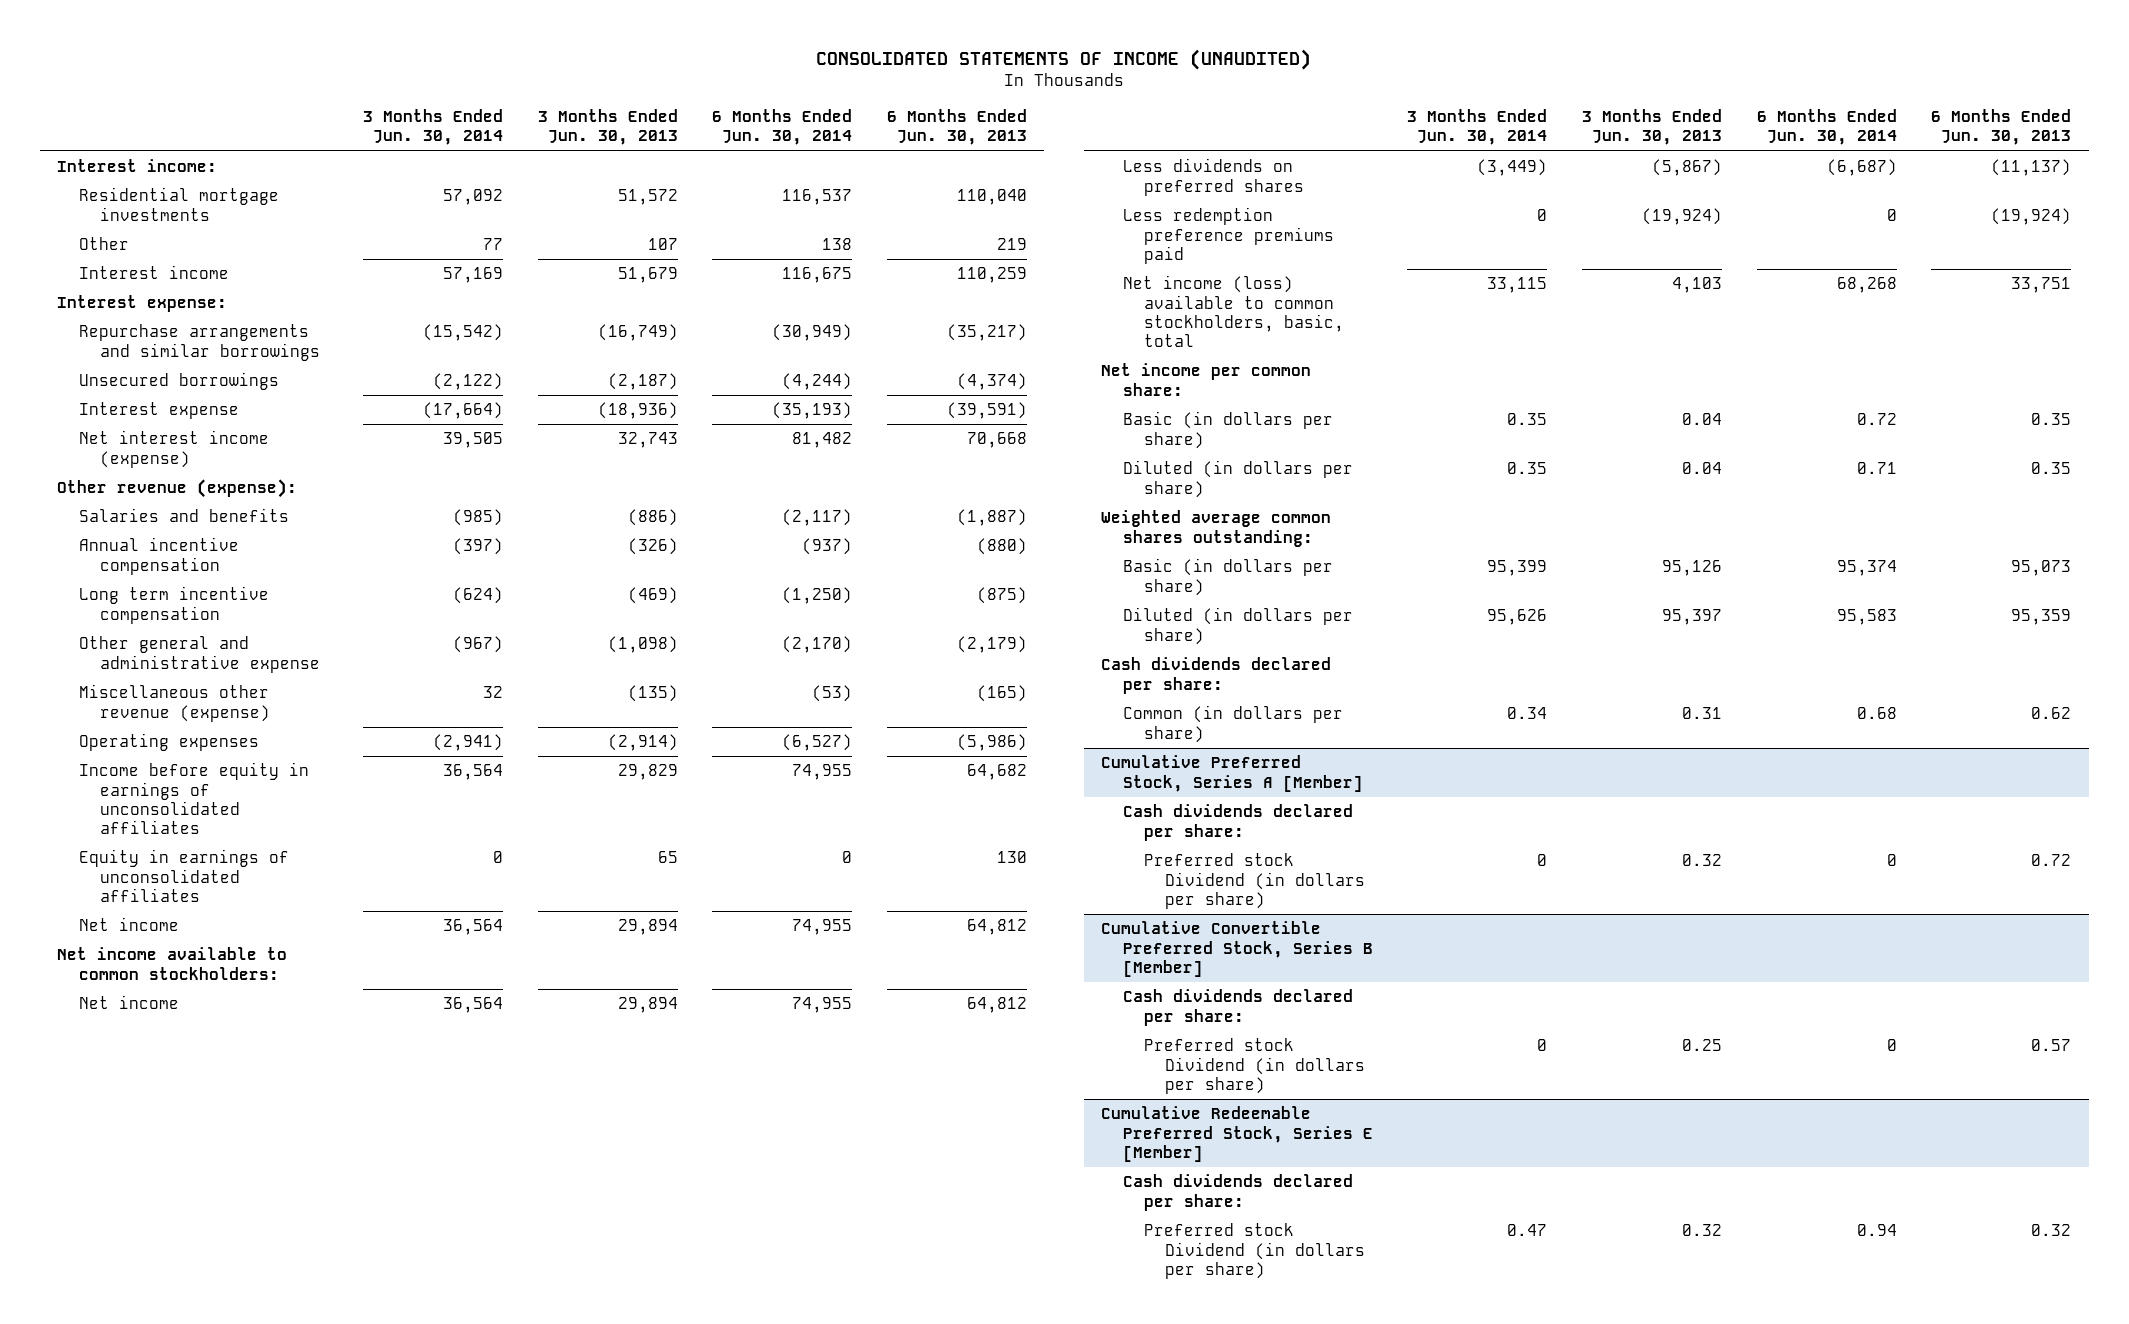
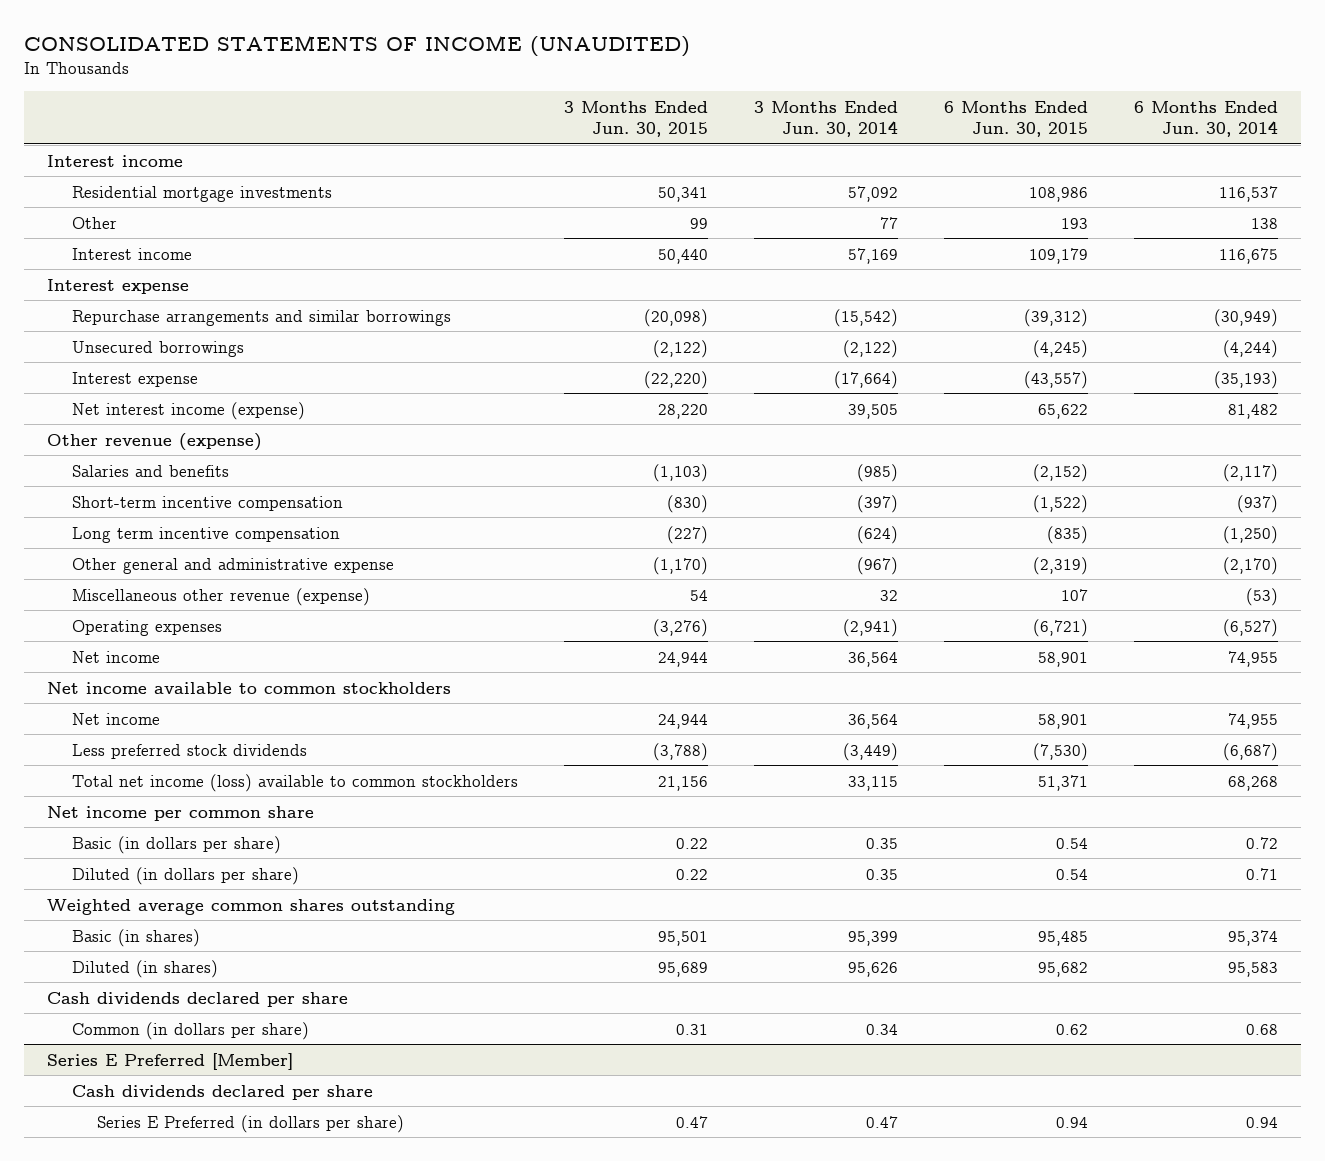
- | 3 Months Ended Jun. 30, 2014 | 3 Months Ended Jun. 30, 2013 | 6 Months Ended Jun. 30, 2014 | 6 Months Ended Jun. 30, 2013
+ | 3 Months Ended Jun. 30, 2015 | 3 Months Ended Jun. 30, 2014 | 6 Months Ended Jun. 30, 2015 | 6 Months Ended Jun. 30, 2014
- Interest income:
+ Interest income
- Interest expense:
+ Interest expense
- Other revenue (expense):
+ Other revenue (expense)
- Annual incentive compensation | (397) | (326) | (937) | (880)
+ Short-term incentive compensation | (830) | (397) | (1,522) | (937)
- Income before equity in earnings of unconsolidated affiliates | 36,564 | 29,829 | 74,955 | 64,682
- Equity in earnings of unconsolidated affiliates | 0 | 65 | 0 | 130
- Net income available to common stockholders:
+ Net income available to common stockholders
- Less dividends on preferred shares | (3,449) | (5,867) | (6,687) | (11,137)
- Less redemption preference premiums paid | 0 | (19,924) | 0 | (19,924)
- Net income (loss) available to common stockholders, basic, total | 33,115 | 4,103 | 68,268 | 33,751
- Net income per common share:
+ Less preferred stock dividends | (3,788) | (3,449) | (7,530) | (6,687)
+ Total net income (loss) available to common stockholders | 21,156 | 33,115 | 51,371 | 68,268
+ Net income per common share
- Weighted average common shares outstanding:
- Basic (in dollars per share) | 95,399 | 95,126 | 95,374 | 95,073
- Diluted (in dollars per share) | 95,626 | 95,397 | 95,583 | 95,359
- Cash dividends declared per share:
+ Weighted average common shares outstanding
+ Basic (in shares) | 95,501 | 95,399 | 95,485 | 95,374
+ Diluted (in shares) | 95,689 | 95,626 | 95,682 | 95,583
+ Cash dividends declared per share
- Cumulative Preferred Stock, Series A [Member]
- Cash dividends declared per share:
- Preferred stock Dividend (in dollars per share) | 0 | 0.32 | 0 | 0.72
- Cumulative Convertible Preferred Stock, Series B [Member]
- Cash dividends declared per share:
- Preferred stock Dividend (in dollars per share) | 0 | 0.25 | 0 | 0.57
- Cumulative Redeemable Preferred Stock, Series E [Member]
- Cash dividends declared per share:
- Preferred stock Dividend (in dollars per share) | 0.47 | 0.32 | 0.94 | 0.32
+ Series E Preferred [Member]
+ Cash dividends declared per share
+ Series E Preferred (in dollars per share) | 0.47 | 0.47 | 0.94 | 0.94

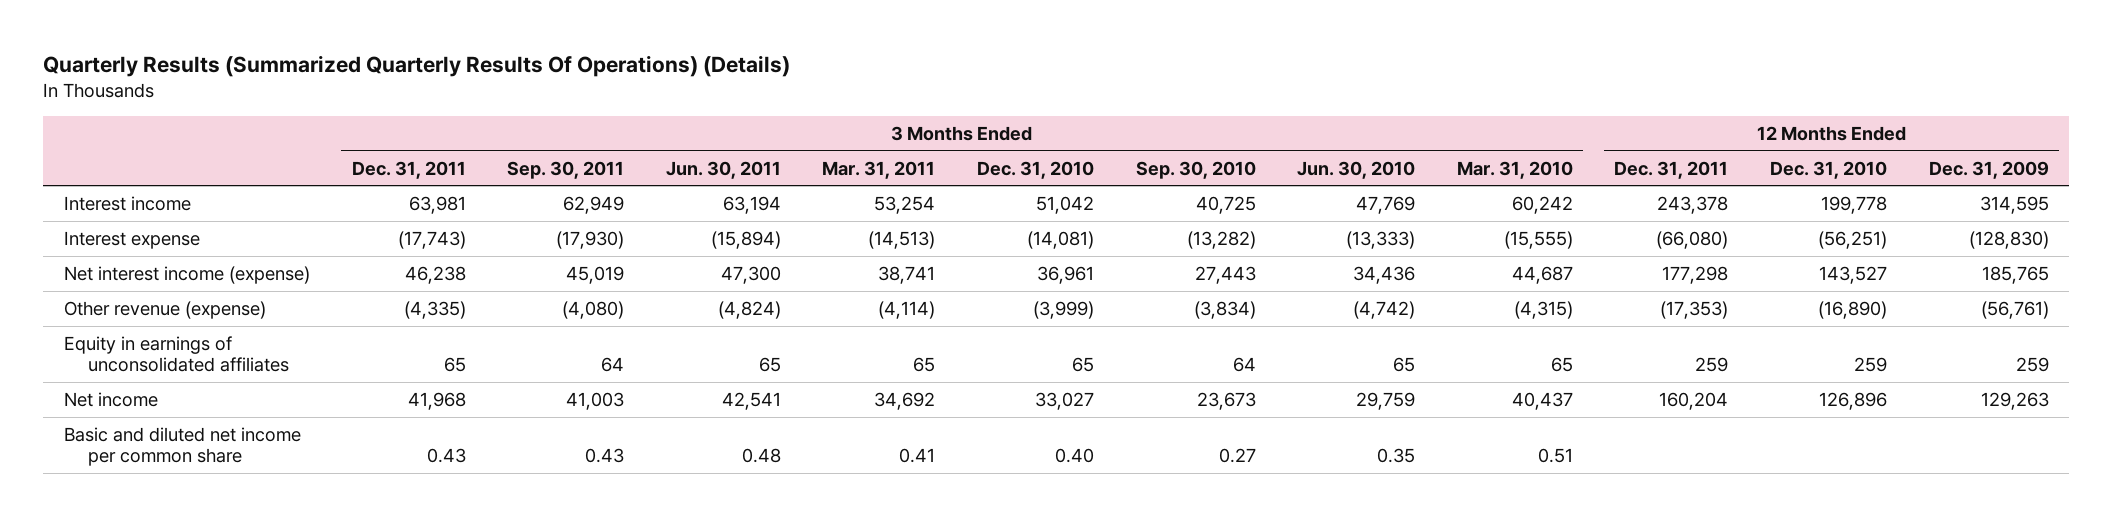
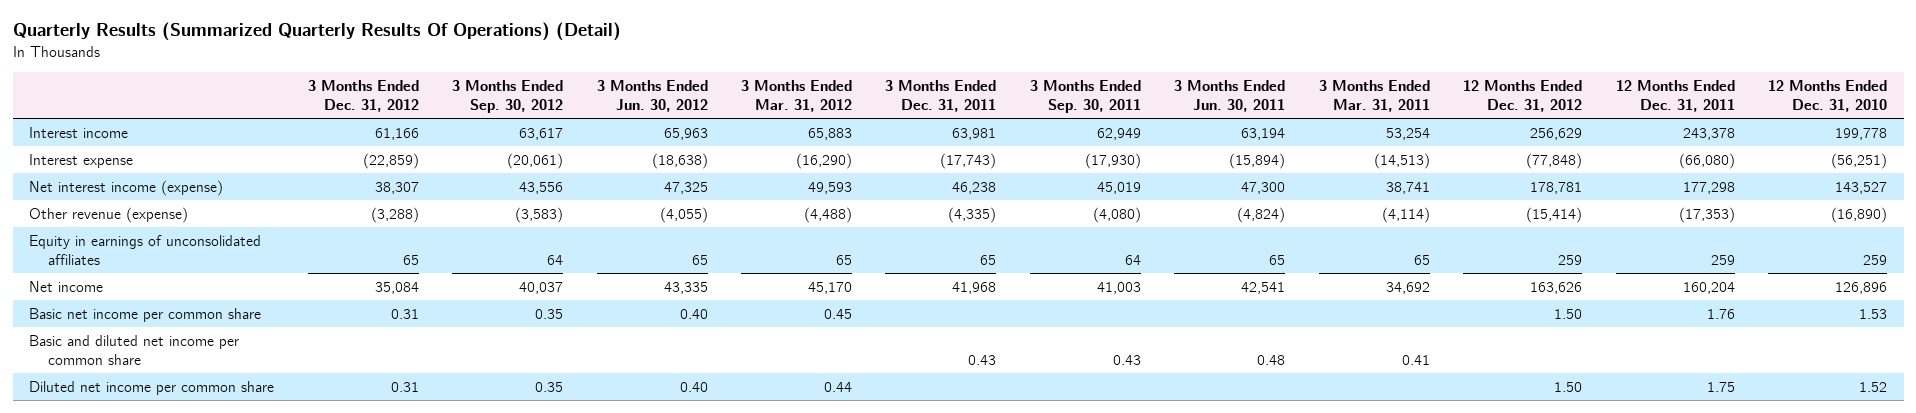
- Quarterly Results (Summarized Quarterly Results Of Operations) (Details)
+ Quarterly Results (Summarized Quarterly Results Of Operations) (Detail)
- | 3 Months Ended Dec. 31, 2011 | 3 Months Ended Sep. 30, 2011 | 3 Months Ended Jun. 30, 2011 | 3 Months Ended Mar. 31, 2011 | 3 Months Ended Dec. 31, 2010 | 3 Months Ended Sep. 30, 2010 | 3 Months Ended Jun. 30, 2010 | 3 Months Ended Mar. 31, 2010 | 12 Months Ended Dec. 31, 2011 | 12 Months Ended Dec. 31, 2010 | 12 Months Ended Dec. 31, 2009
+ | 3 Months Ended Dec. 31, 2012 | 3 Months Ended Sep. 30, 2012 | 3 Months Ended Jun. 30, 2012 | 3 Months Ended Mar. 31, 2012 | 3 Months Ended Dec. 31, 2011 | 3 Months Ended Sep. 30, 2011 | 3 Months Ended Jun. 30, 2011 | 3 Months Ended Mar. 31, 2011 | 12 Months Ended Dec. 31, 2012 | 12 Months Ended Dec. 31, 2011 | 12 Months Ended Dec. 31, 2010
+ Basic net income per common share | 0.31 | 0.35 | 0.40 | 0.45 | | | | | 1.50 | 1.76 | 1.53
+ Diluted net income per common share | 0.31 | 0.35 | 0.40 | 0.44 | | | | | 1.50 | 1.75 | 1.52

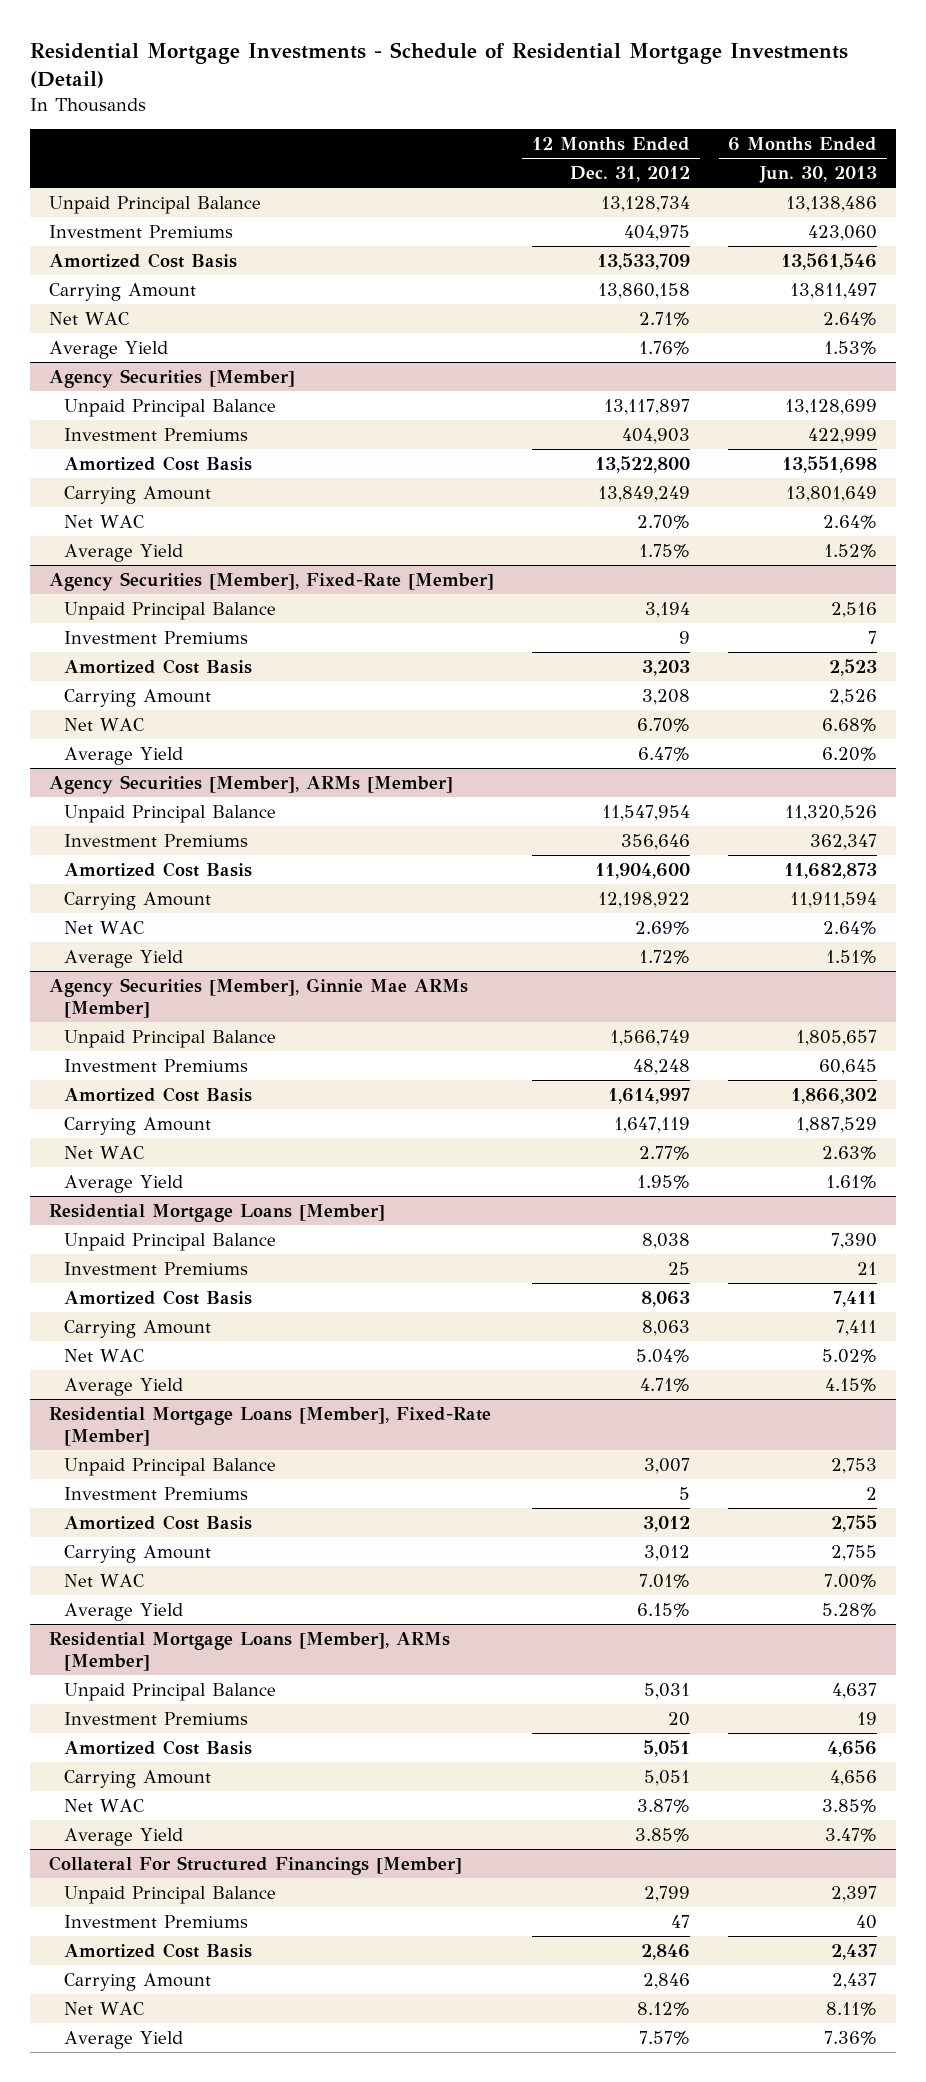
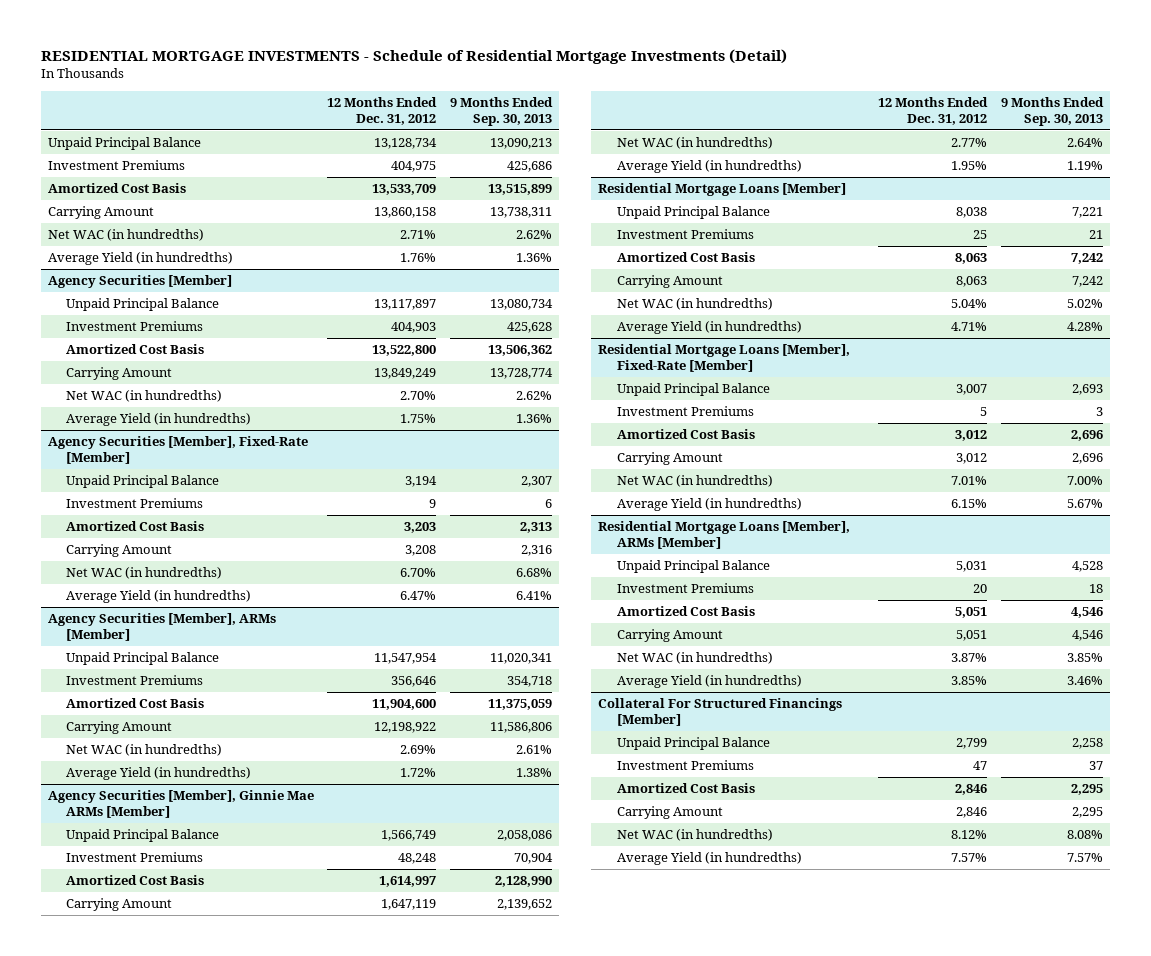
- Residential Mortgage Investments - Schedule of Residential Mortgage Investments (Detail)
+ RESIDENTIAL MORTGAGE INVESTMENTS - Schedule of Residential Mortgage Investments (Detail)
- | 12 Months Ended Dec. 31, 2012 | 6 Months Ended Jun. 30, 2013
+ | 12 Months Ended Dec. 31, 2012 | 9 Months Ended Sep. 30, 2013
- Net WAC | 2.71% | 2.64%
- Average Yield | 1.76% | 1.53%
+ Net WAC (in hundredths) | 2.71% | 2.62%
+ Average Yield (in hundredths) | 1.76% | 1.36%
@ Agency Securities [Member]
- Net WAC | 2.70% | 2.64%
- Average Yield | 1.75% | 1.52%
+ Net WAC (in hundredths) | 2.70% | 2.62%
+ Average Yield (in hundredths) | 1.75% | 1.36%
@ Agency Securities [Member], Fixed-Rate [Member]
- Net WAC | 6.70% | 6.68%
- Average Yield | 6.47% | 6.20%
+ Net WAC (in hundredths) | 6.70% | 6.68%
+ Average Yield (in hundredths) | 6.47% | 6.41%
@ Agency Securities [Member], ARMs [Member]
- Net WAC | 2.69% | 2.64%
- Average Yield | 1.72% | 1.51%
+ Net WAC (in hundredths) | 2.69% | 2.61%
+ Average Yield (in hundredths) | 1.72% | 1.38%
@ Agency Securities [Member], Ginnie Mae ARMs [Member]
- Net WAC | 2.77% | 2.63%
- Average Yield | 1.95% | 1.61%
+ Net WAC (in hundredths) | 2.77% | 2.64%
+ Average Yield (in hundredths) | 1.95% | 1.19%
@ Residential Mortgage Loans [Member]
- Net WAC | 5.04% | 5.02%
- Average Yield | 4.71% | 4.15%
+ Net WAC (in hundredths) | 5.04% | 5.02%
+ Average Yield (in hundredths) | 4.71% | 4.28%
@ Residential Mortgage Loans [Member], Fixed-Rate [Member]
- Net WAC | 7.01% | 7.00%
- Average Yield | 6.15% | 5.28%
+ Net WAC (in hundredths) | 7.01% | 7.00%
+ Average Yield (in hundredths) | 6.15% | 5.67%
@ Residential Mortgage Loans [Member], ARMs [Member]
- Net WAC | 3.87% | 3.85%
- Average Yield | 3.85% | 3.47%
+ Net WAC (in hundredths) | 3.87% | 3.85%
+ Average Yield (in hundredths) | 3.85% | 3.46%
@ Collateral For Structured Financings [Member]
- Net WAC | 8.12% | 8.11%
- Average Yield | 7.57% | 7.36%
+ Net WAC (in hundredths) | 8.12% | 8.08%
+ Average Yield (in hundredths) | 7.57% | 7.57%

